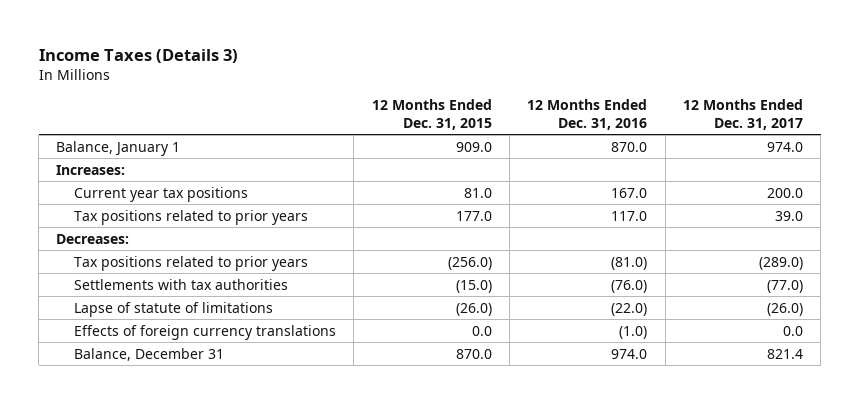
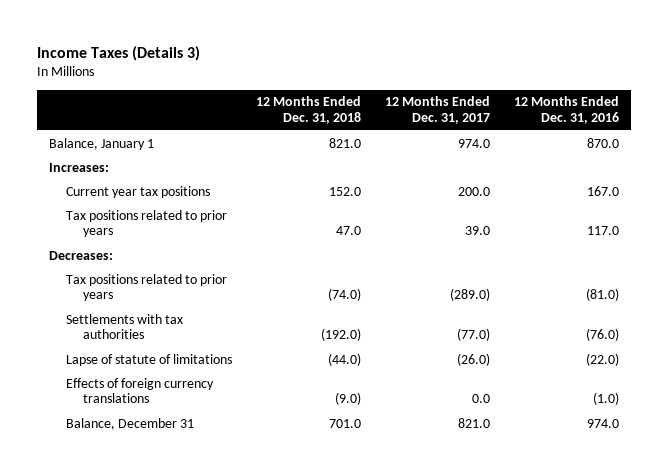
- | 12 Months Ended Dec. 31, 2015 | 12 Months Ended Dec. 31, 2016 | 12 Months Ended Dec. 31, 2017
+ | 12 Months Ended Dec. 31, 2018 | 12 Months Ended Dec. 31, 2017 | 12 Months Ended Dec. 31, 2016
- Balance, December 31 | 870.0 | 974.0 | 821.4
+ Balance, December 31 | 701.0 | 821.0 | 974.0

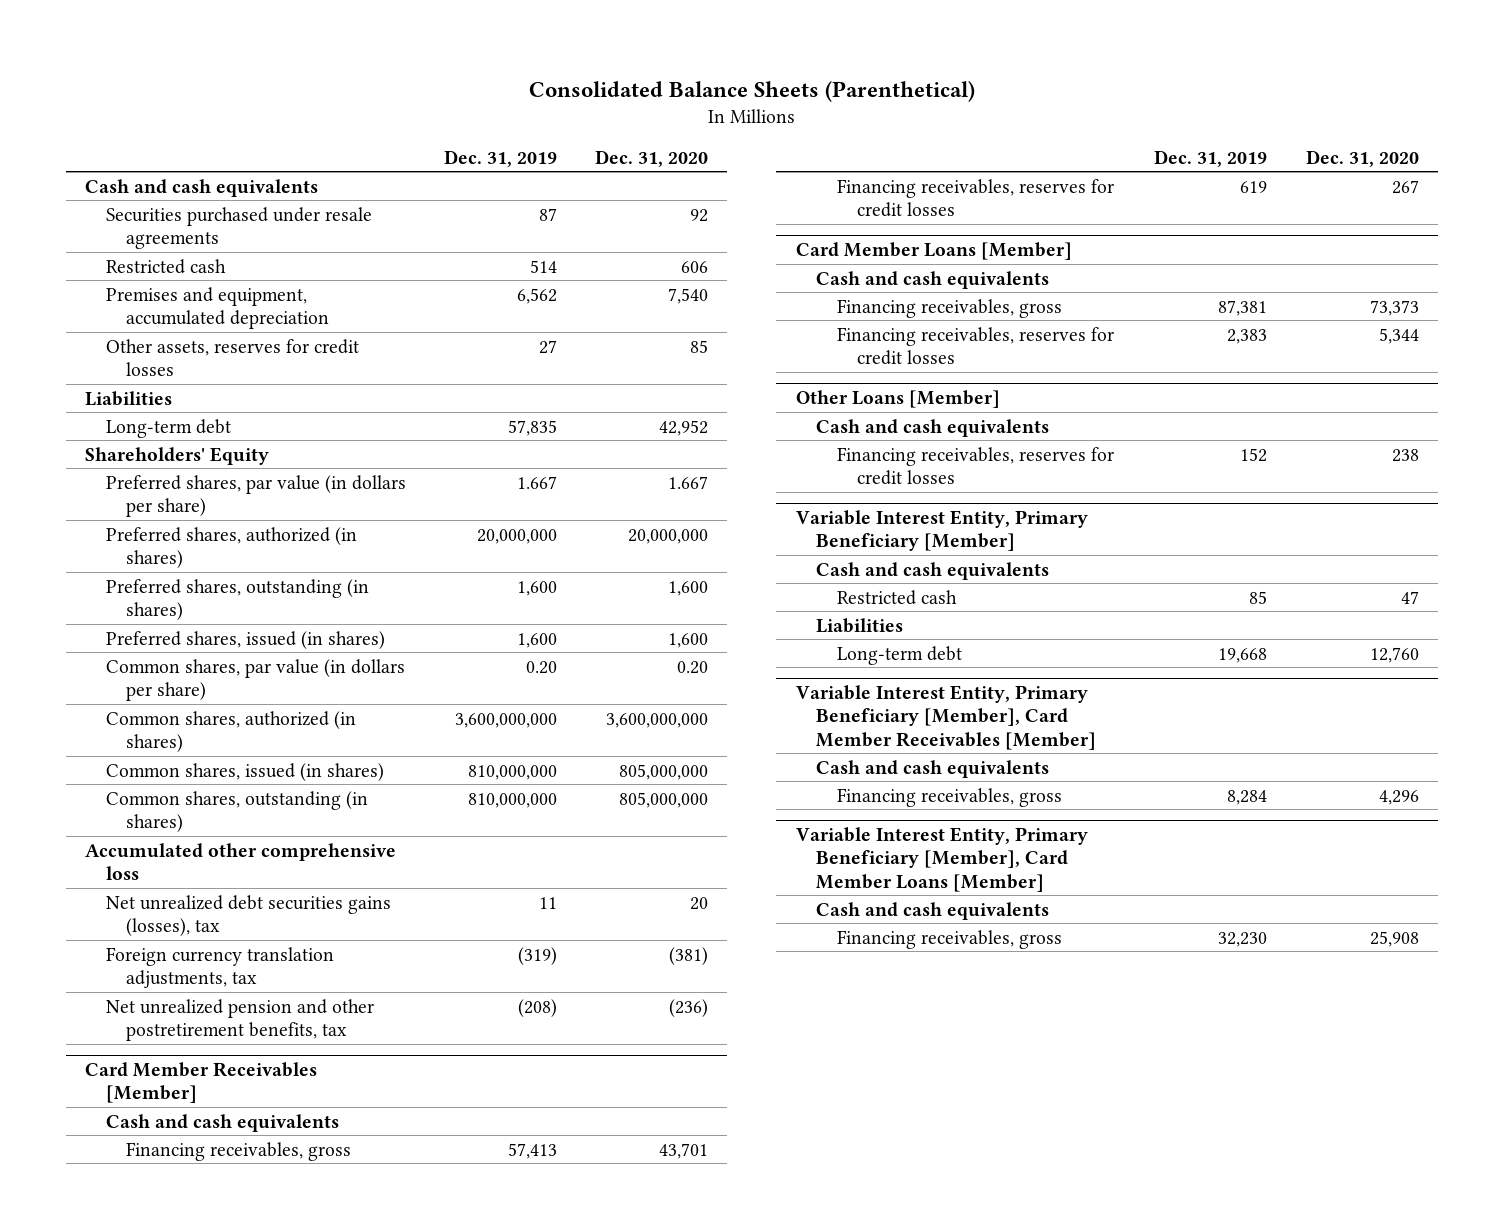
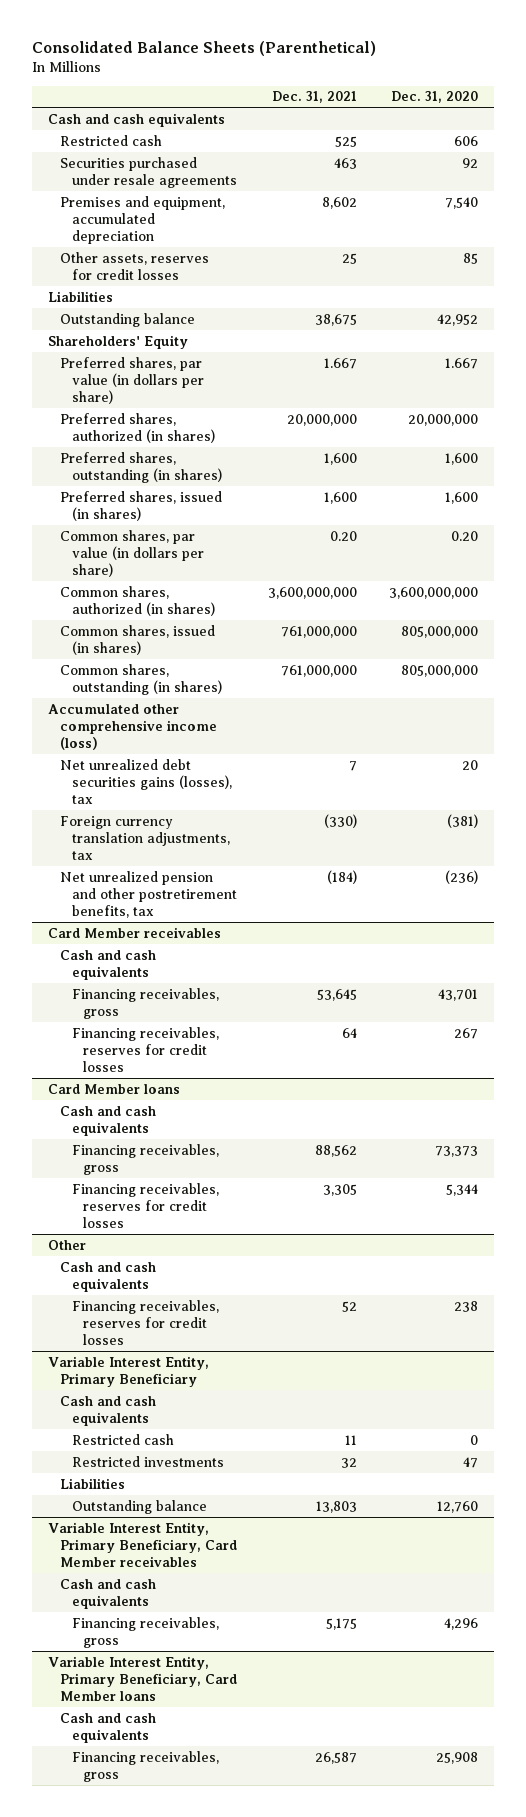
- | Dec. 31, 2019 | Dec. 31, 2020
+ | Dec. 31, 2021 | Dec. 31, 2020
moved down: Securities purchased under resale agreements | 463 | 92
- Long-term debt | 57,835 | 42,952
+ Outstanding balance | 38,675 | 42,952
- Accumulated other comprehensive loss
+ Accumulated other comprehensive income (loss)
- Card Member Receivables [Member]
+ Card Member receivables
- Card Member Loans [Member]
+ Card Member loans
- Other Loans [Member]
+ Other
- Variable Interest Entity, Primary Beneficiary [Member]
+ Variable Interest Entity, Primary Beneficiary
- Restricted cash | 85 | 47
+ Restricted cash | 11 | 0
+ Restricted investments | 32 | 47
- Long-term debt | 19,668 | 12,760
- Variable Interest Entity, Primary Beneficiary [Member], Card Member Receivables [Member]
+ Outstanding balance | 13,803 | 12,760
+ Variable Interest Entity, Primary Beneficiary, Card Member receivables
- Variable Interest Entity, Primary Beneficiary [Member], Card Member Loans [Member]
+ Variable Interest Entity, Primary Beneficiary, Card Member loans

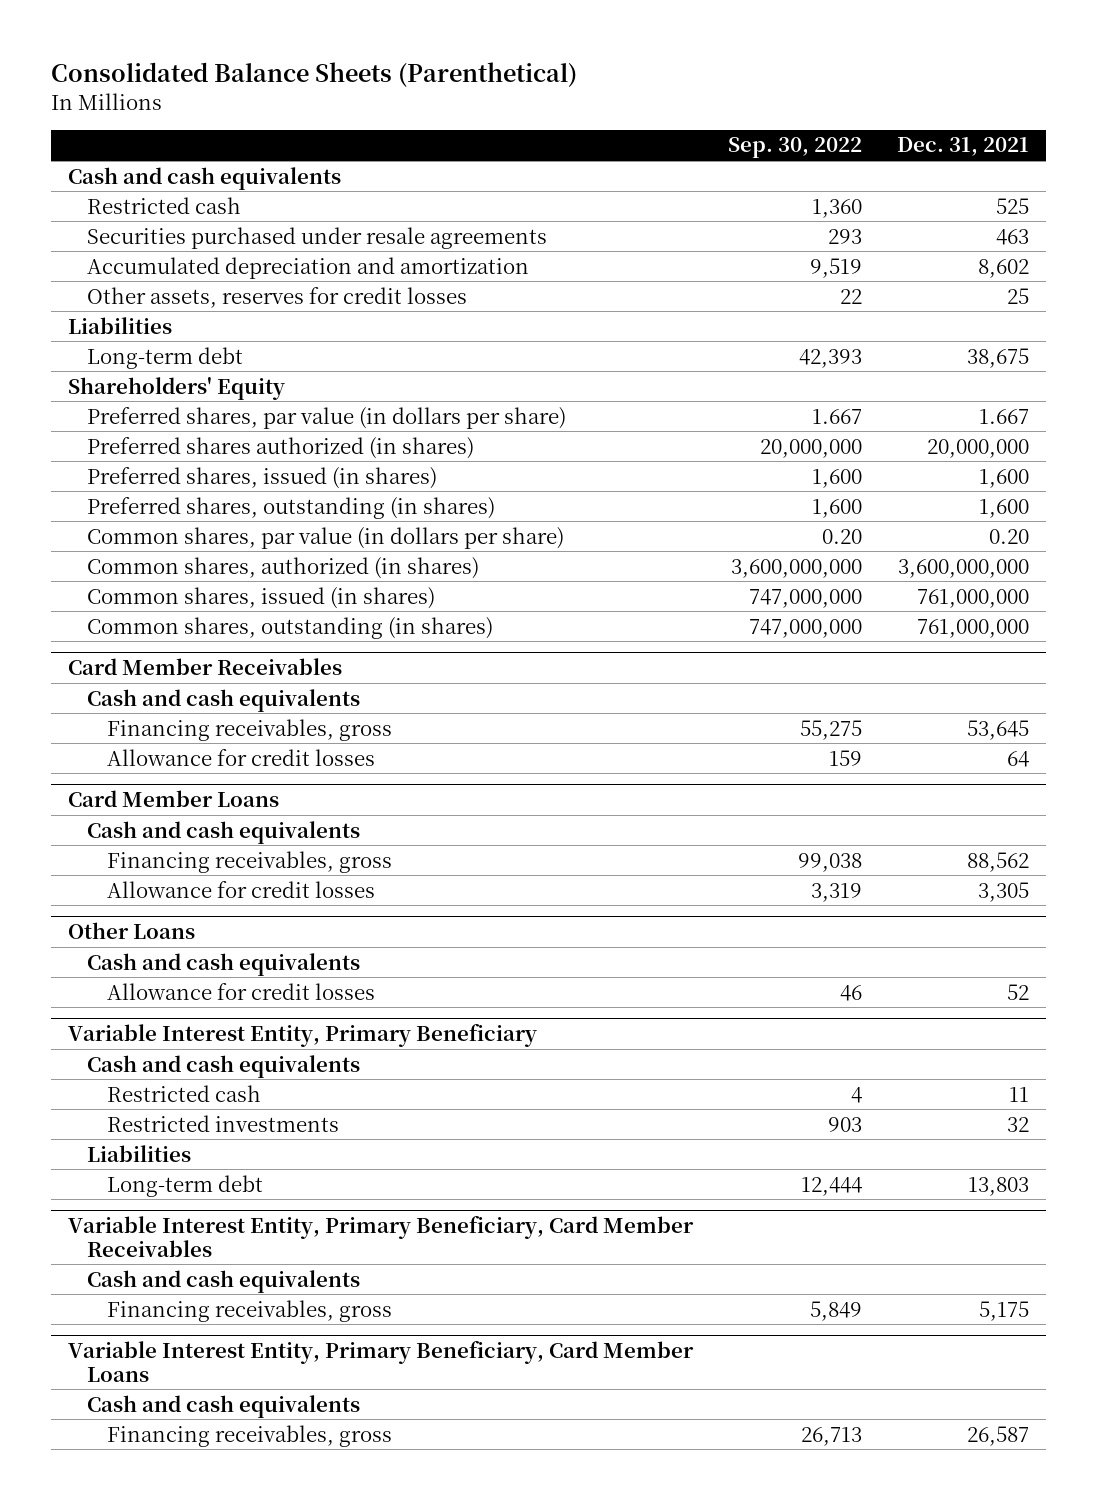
- | Dec. 31, 2021 | Dec. 31, 2020
+ | Sep. 30, 2022 | Dec. 31, 2021
- Premises and equipment, accumulated depreciation | 8,602 | 7,540
+ Accumulated depreciation and amortization | 9,519 | 8,602
- Outstanding balance | 38,675 | 42,952
+ Long-term debt | 42,393 | 38,675
- Preferred shares, authorized (in shares) | 20,000,000 | 20,000,000
+ Preferred shares authorized (in shares) | 20,000,000 | 20,000,000
moved down: Preferred shares, outstanding (in shares) | 1,600 | 1,600
- Accumulated other comprehensive income (loss)
- Net unrealized debt securities gains (losses), tax | 7 | 20
- Foreign currency translation adjustments, tax | (330) | (381)
- Net unrealized pension and other postretirement benefits, tax | (184) | (236)
- Card Member receivables
+ Card Member Receivables
- Financing receivables, reserves for credit losses | 64 | 267
- Card Member loans
+ Allowance for credit losses | 159 | 64
+ Card Member Loans
- Financing receivables, reserves for credit losses | 3,305 | 5,344
- Other
+ Allowance for credit losses | 3,319 | 3,305
+ Other Loans
- Financing receivables, reserves for credit losses | 52 | 238
+ Allowance for credit losses | 46 | 52
@ Variable Interest Entity, Primary Beneficiary
- Outstanding balance | 13,803 | 12,760
- Variable Interest Entity, Primary Beneficiary, Card Member receivables
@ Variable Interest Entity, Primary Beneficiary
+ Long-term debt | 12,444 | 13,803
+ Variable Interest Entity, Primary Beneficiary, Card Member Receivables
- Variable Interest Entity, Primary Beneficiary, Card Member loans
+ Variable Interest Entity, Primary Beneficiary, Card Member Loans

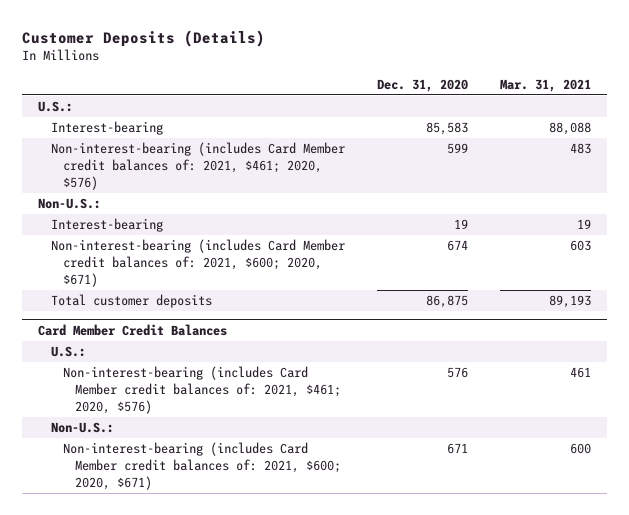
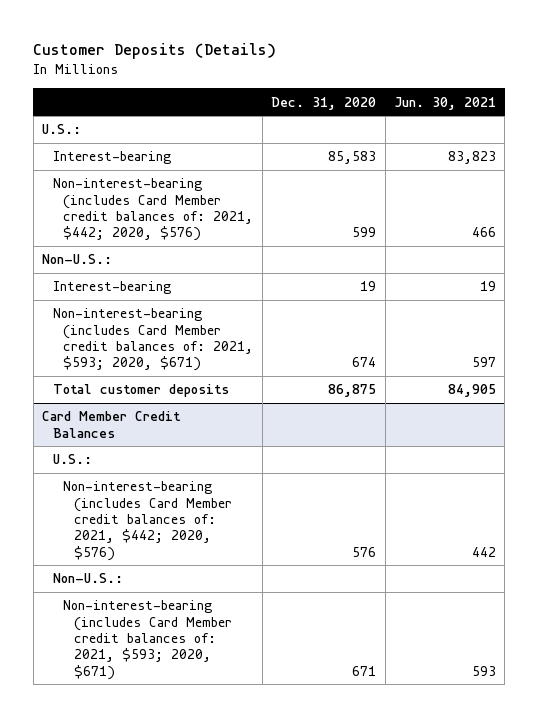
- | Dec. 31, 2020 | Mar. 31, 2021
+ | Dec. 31, 2020 | Jun. 30, 2021
- Non-interest-bearing (includes Card Member credit balances of: 2021, $461; 2020, $576) | 599 | 483
+ Non-interest-bearing (includes Card Member credit balances of: 2021, $442; 2020, $576) | 599 | 466
- Non-interest-bearing (includes Card Member credit balances of: 2021, $600; 2020, $671) | 674 | 603
+ Non-interest-bearing (includes Card Member credit balances of: 2021, $593; 2020, $671) | 674 | 597
@ Card Member Credit Balances
- Non-interest-bearing (includes Card Member credit balances of: 2021, $461; 2020, $576) | 576 | 461
+ Non-interest-bearing (includes Card Member credit balances of: 2021, $442; 2020, $576) | 576 | 442
- Non-interest-bearing (includes Card Member credit balances of: 2021, $600; 2020, $671) | 671 | 600
+ Non-interest-bearing (includes Card Member credit balances of: 2021, $593; 2020, $671) | 671 | 593

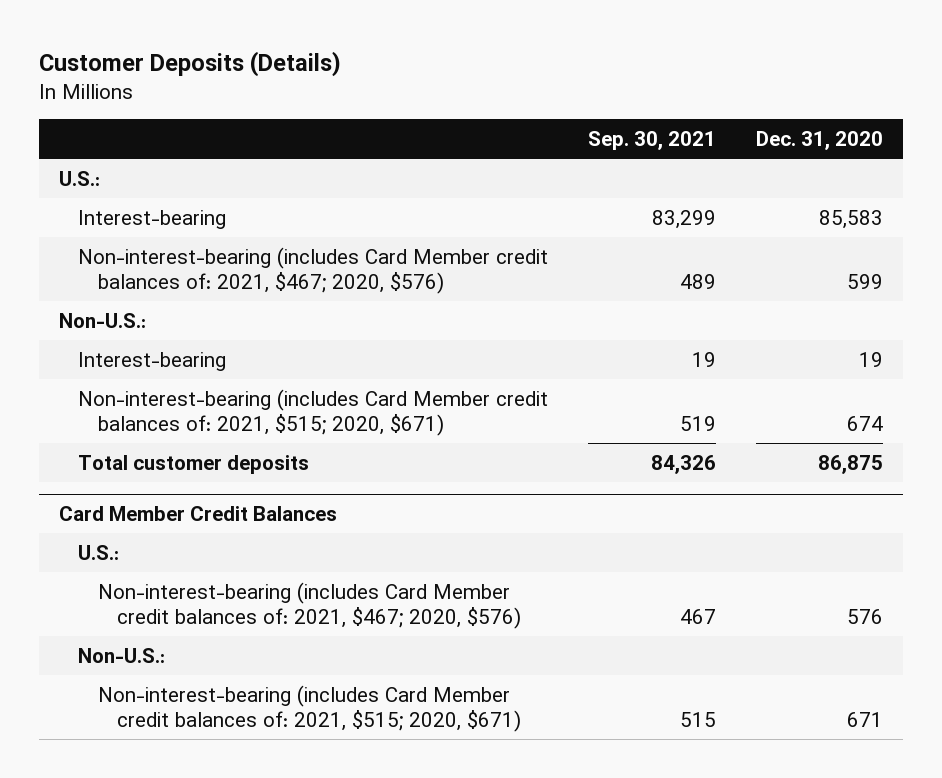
- | Dec. 31, 2020 | Jun. 30, 2021
+ | Sep. 30, 2021 | Dec. 31, 2020
- Non-interest-bearing (includes Card Member credit balances of: 2021, $442; 2020, $576) | 599 | 466
+ Non-interest-bearing (includes Card Member credit balances of: 2021, $467; 2020, $576) | 489 | 599
- Non-interest-bearing (includes Card Member credit balances of: 2021, $593; 2020, $671) | 674 | 597
+ Non-interest-bearing (includes Card Member credit balances of: 2021, $515; 2020, $671) | 519 | 674
@ Card Member Credit Balances
- Non-interest-bearing (includes Card Member credit balances of: 2021, $442; 2020, $576) | 576 | 442
+ Non-interest-bearing (includes Card Member credit balances of: 2021, $467; 2020, $576) | 467 | 576
- Non-interest-bearing (includes Card Member credit balances of: 2021, $593; 2020, $671) | 671 | 593
+ Non-interest-bearing (includes Card Member credit balances of: 2021, $515; 2020, $671) | 515 | 671

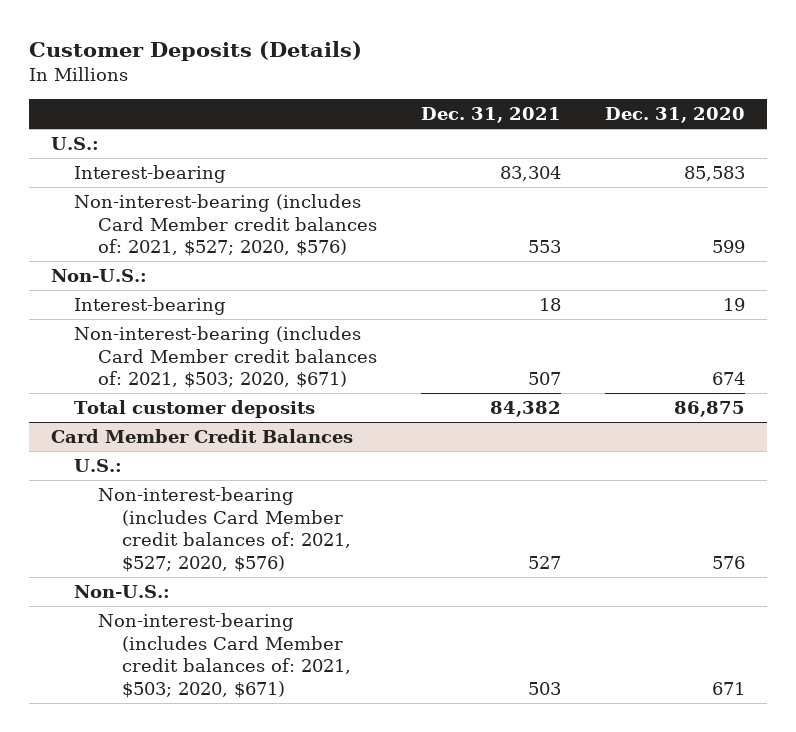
- | Sep. 30, 2021 | Dec. 31, 2020
+ | Dec. 31, 2021 | Dec. 31, 2020
- Non-interest-bearing (includes Card Member credit balances of: 2021, $467; 2020, $576) | 489 | 599
+ Non-interest-bearing (includes Card Member credit balances of: 2021, $527; 2020, $576) | 553 | 599
- Non-interest-bearing (includes Card Member credit balances of: 2021, $515; 2020, $671) | 519 | 674
+ Non-interest-bearing (includes Card Member credit balances of: 2021, $503; 2020, $671) | 507 | 674
@ Card Member Credit Balances
- Non-interest-bearing (includes Card Member credit balances of: 2021, $467; 2020, $576) | 467 | 576
+ Non-interest-bearing (includes Card Member credit balances of: 2021, $527; 2020, $576) | 527 | 576
- Non-interest-bearing (includes Card Member credit balances of: 2021, $515; 2020, $671) | 515 | 671
+ Non-interest-bearing (includes Card Member credit balances of: 2021, $503; 2020, $671) | 503 | 671

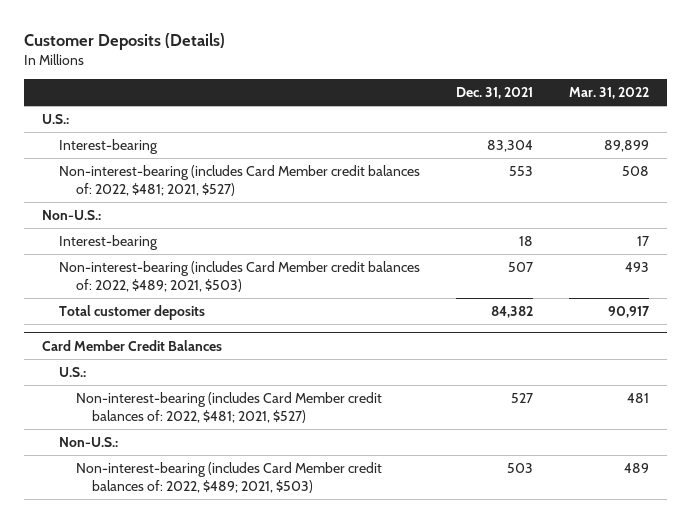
- | Dec. 31, 2021 | Dec. 31, 2020
+ | Dec. 31, 2021 | Mar. 31, 2022
- Non-interest-bearing (includes Card Member credit balances of: 2021, $527; 2020, $576) | 553 | 599
+ Non-interest-bearing (includes Card Member credit balances of: 2022, $481; 2021, $527) | 553 | 508
- Non-interest-bearing (includes Card Member credit balances of: 2021, $503; 2020, $671) | 507 | 674
+ Non-interest-bearing (includes Card Member credit balances of: 2022, $489; 2021, $503) | 507 | 493
@ Card Member Credit Balances
- Non-interest-bearing (includes Card Member credit balances of: 2021, $527; 2020, $576) | 527 | 576
+ Non-interest-bearing (includes Card Member credit balances of: 2022, $481; 2021, $527) | 527 | 481
- Non-interest-bearing (includes Card Member credit balances of: 2021, $503; 2020, $671) | 503 | 671
+ Non-interest-bearing (includes Card Member credit balances of: 2022, $489; 2021, $503) | 503 | 489

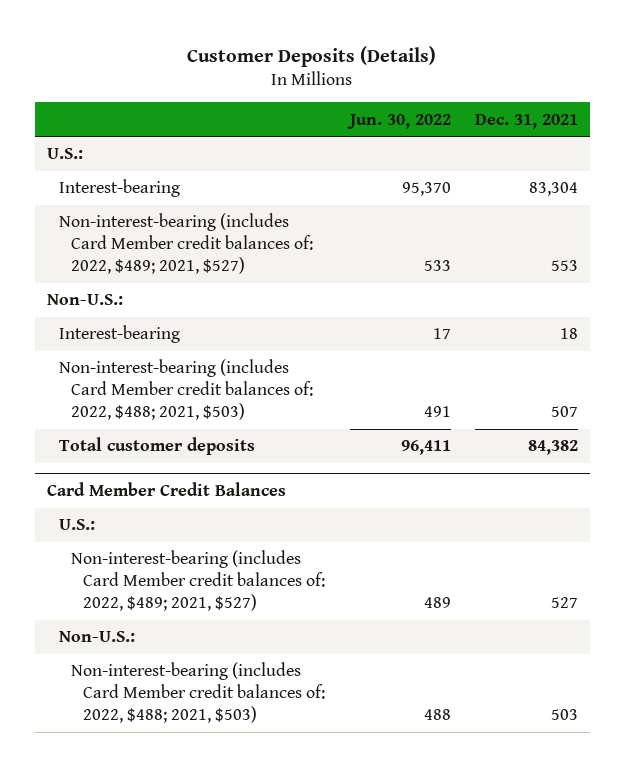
- | Dec. 31, 2021 | Mar. 31, 2022
+ | Jun. 30, 2022 | Dec. 31, 2021
- Non-interest-bearing (includes Card Member credit balances of: 2022, $481; 2021, $527) | 553 | 508
+ Non-interest-bearing (includes Card Member credit balances of: 2022, $489; 2021, $527) | 533 | 553
- Non-interest-bearing (includes Card Member credit balances of: 2022, $489; 2021, $503) | 507 | 493
+ Non-interest-bearing (includes Card Member credit balances of: 2022, $488; 2021, $503) | 491 | 507
@ Card Member Credit Balances
- Non-interest-bearing (includes Card Member credit balances of: 2022, $481; 2021, $527) | 527 | 481
+ Non-interest-bearing (includes Card Member credit balances of: 2022, $489; 2021, $527) | 489 | 527
- Non-interest-bearing (includes Card Member credit balances of: 2022, $489; 2021, $503) | 503 | 489
+ Non-interest-bearing (includes Card Member credit balances of: 2022, $488; 2021, $503) | 488 | 503

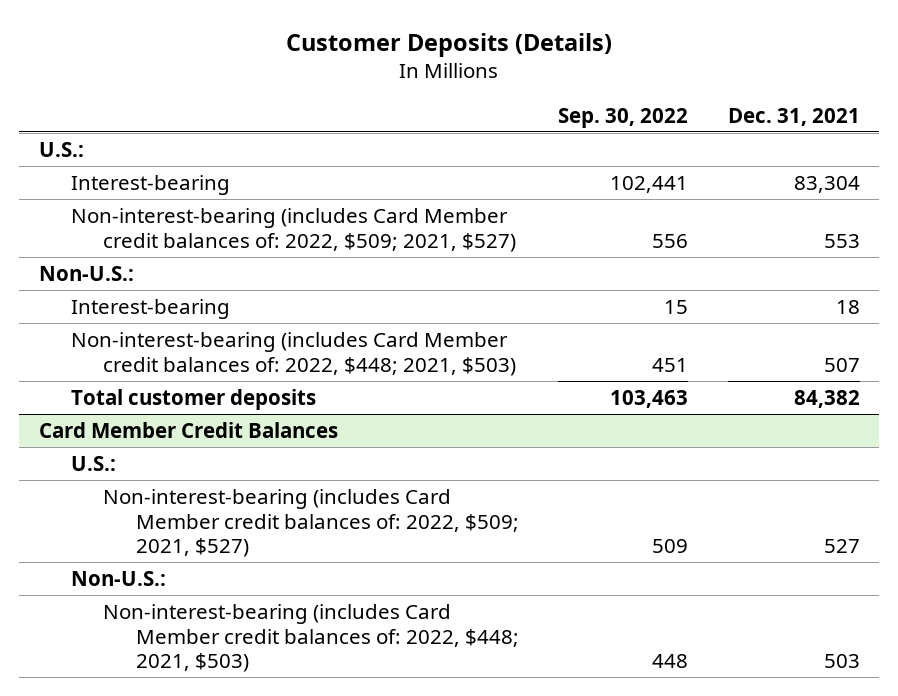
- | Jun. 30, 2022 | Dec. 31, 2021
+ | Sep. 30, 2022 | Dec. 31, 2021
- Non-interest-bearing (includes Card Member credit balances of: 2022, $489; 2021, $527) | 533 | 553
+ Non-interest-bearing (includes Card Member credit balances of: 2022, $509; 2021, $527) | 556 | 553
- Non-interest-bearing (includes Card Member credit balances of: 2022, $488; 2021, $503) | 491 | 507
+ Non-interest-bearing (includes Card Member credit balances of: 2022, $448; 2021, $503) | 451 | 507
@ Card Member Credit Balances
- Non-interest-bearing (includes Card Member credit balances of: 2022, $489; 2021, $527) | 489 | 527
+ Non-interest-bearing (includes Card Member credit balances of: 2022, $509; 2021, $527) | 509 | 527
- Non-interest-bearing (includes Card Member credit balances of: 2022, $488; 2021, $503) | 488 | 503
+ Non-interest-bearing (includes Card Member credit balances of: 2022, $448; 2021, $503) | 448 | 503

